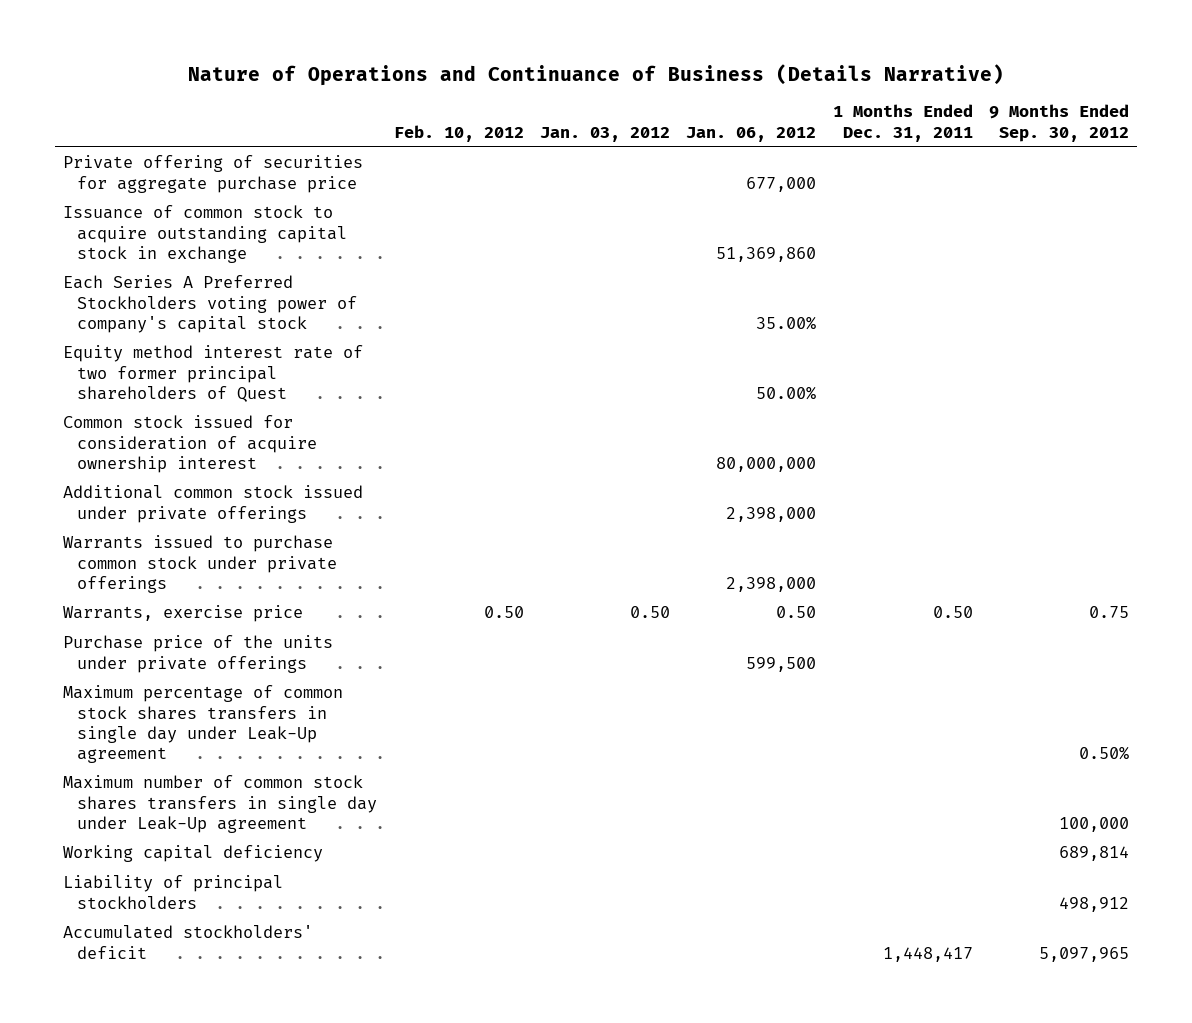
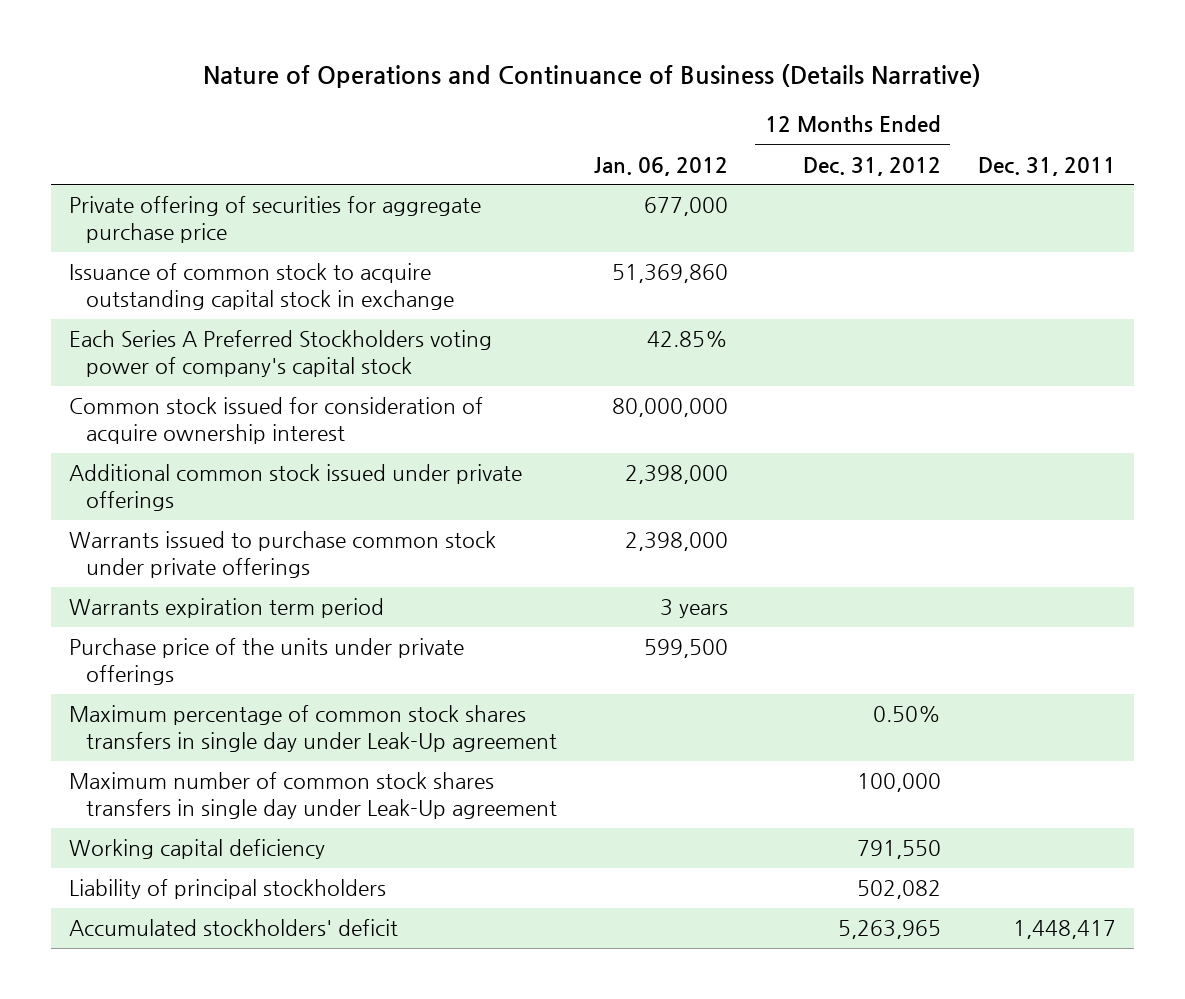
- | Feb. 10, 2012 | Jan. 03, 2012 | Jan. 06, 2012 | 1 Months Ended Dec. 31, 2011 | 9 Months Ended Sep. 30, 2012
+ | Jan. 06, 2012 | 12 Months Ended Dec. 31, 2012 | Dec. 31, 2011
- Each Series A Preferred Stockholders voting power of company's capital stock | | | 35.00% | |
- Equity method interest rate of two former principal shareholders of Quest | | | 50.00% | |
+ Each Series A Preferred Stockholders voting power of company's capital stock | 42.85% | |
- Warrants, exercise price | 0.50 | 0.50 | 0.50 | 0.50 | 0.75
+ Warrants expiration term period | 3 years | |

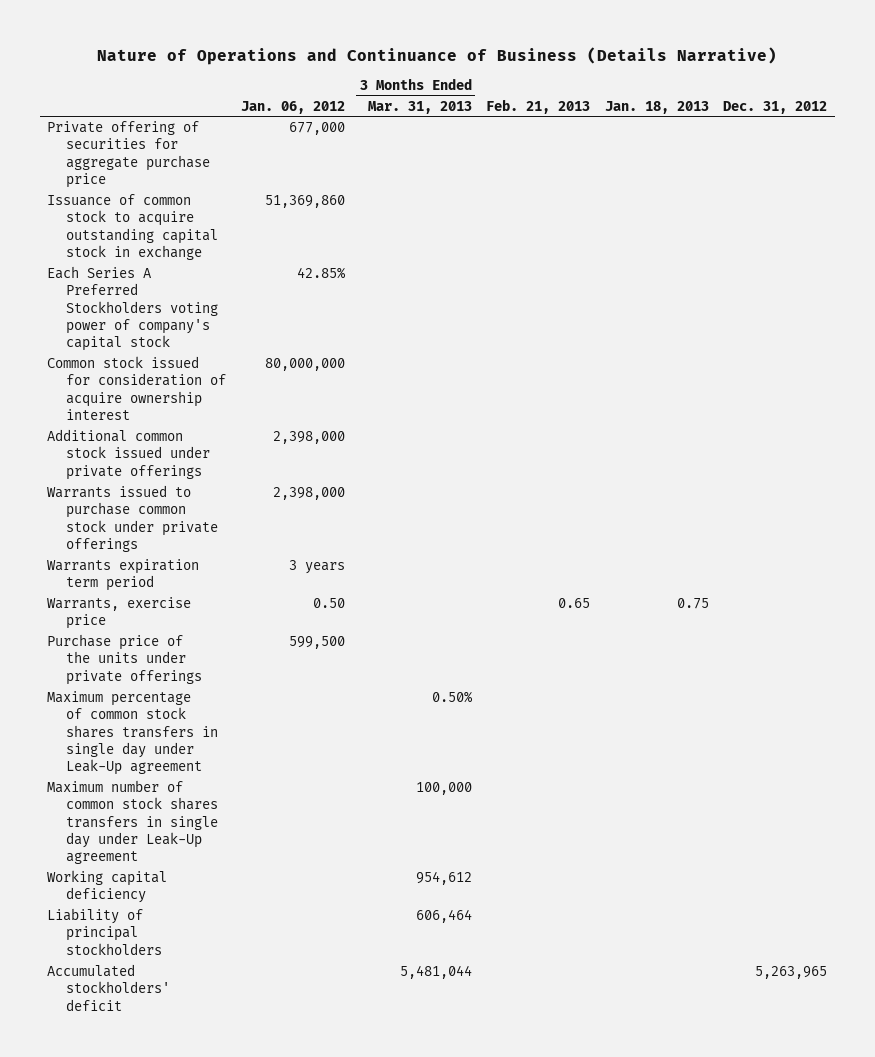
- | Jan. 06, 2012 | 12 Months Ended Dec. 31, 2012 | Dec. 31, 2011
+ | Jan. 06, 2012 | 3 Months Ended Mar. 31, 2013 | Feb. 21, 2013 | Jan. 18, 2013 | Dec. 31, 2012
+ Warrants, exercise price | 0.50 | | 0.65 | 0.75 |

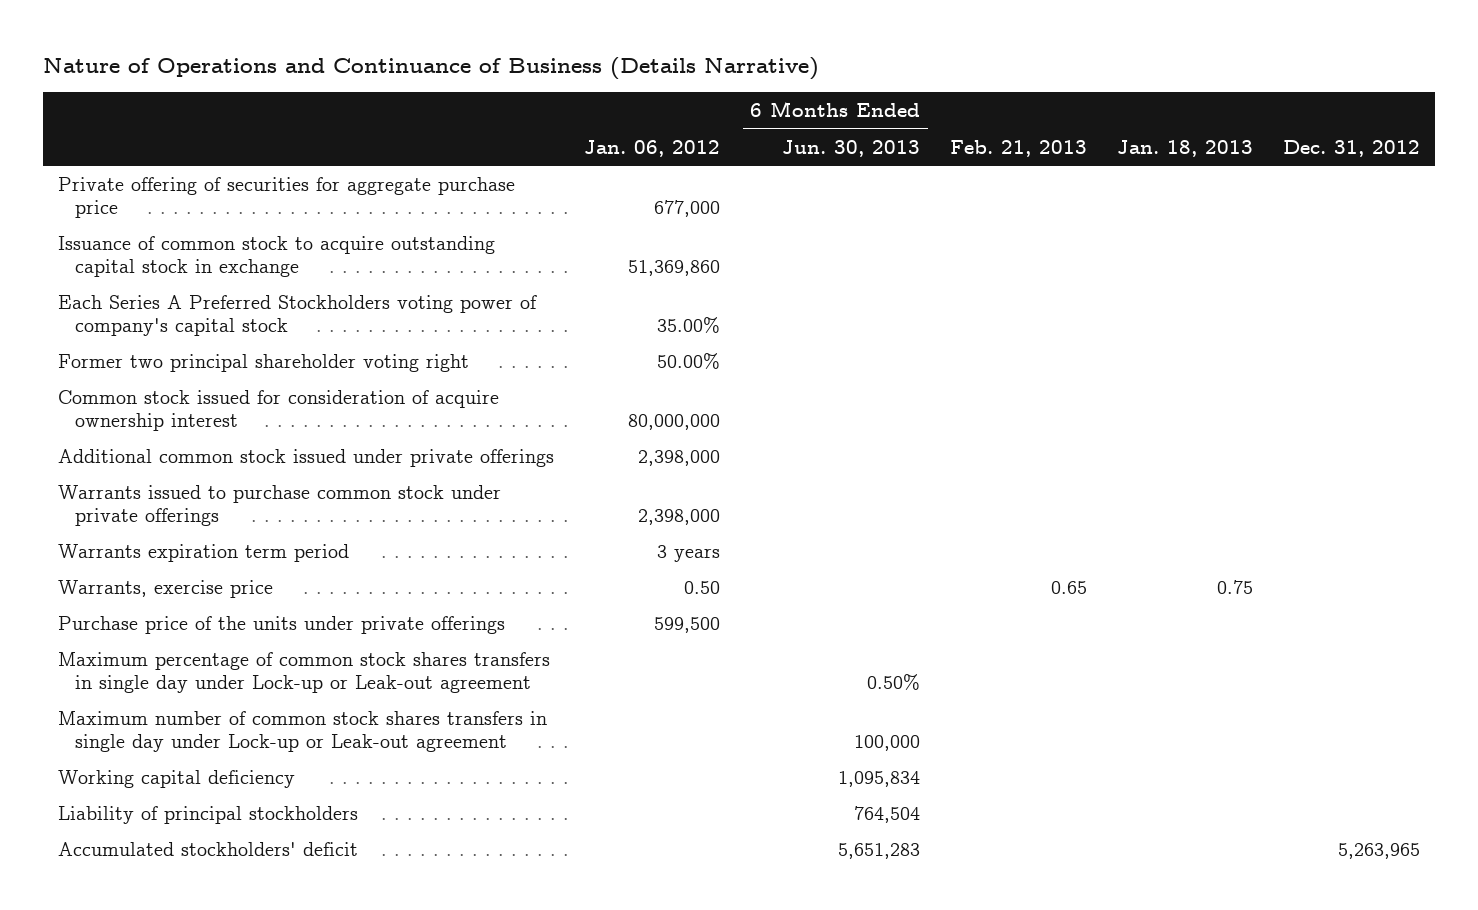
- | Jan. 06, 2012 | 3 Months Ended Mar. 31, 2013 | Feb. 21, 2013 | Jan. 18, 2013 | Dec. 31, 2012
+ | Jan. 06, 2012 | 6 Months Ended Jun. 30, 2013 | Feb. 21, 2013 | Jan. 18, 2013 | Dec. 31, 2012
- Each Series A Preferred Stockholders voting power of company's capital stock | 42.85% | | | |
+ Each Series A Preferred Stockholders voting power of company's capital stock | 35.00% | | | |
+ Former two principal shareholder voting right | 50.00% | | | |
- Maximum percentage of common stock shares transfers in single day under Leak-Up agreement | | 0.50% | | |
- Maximum number of common stock shares transfers in single day under Leak-Up agreement | | 100,000 | | |
+ Maximum percentage of common stock shares transfers in single day under Lock-up or Leak-out agreement | | 0.50% | | |
+ Maximum number of common stock shares transfers in single day under Lock-up or Leak-out agreement | | 100,000 | | |

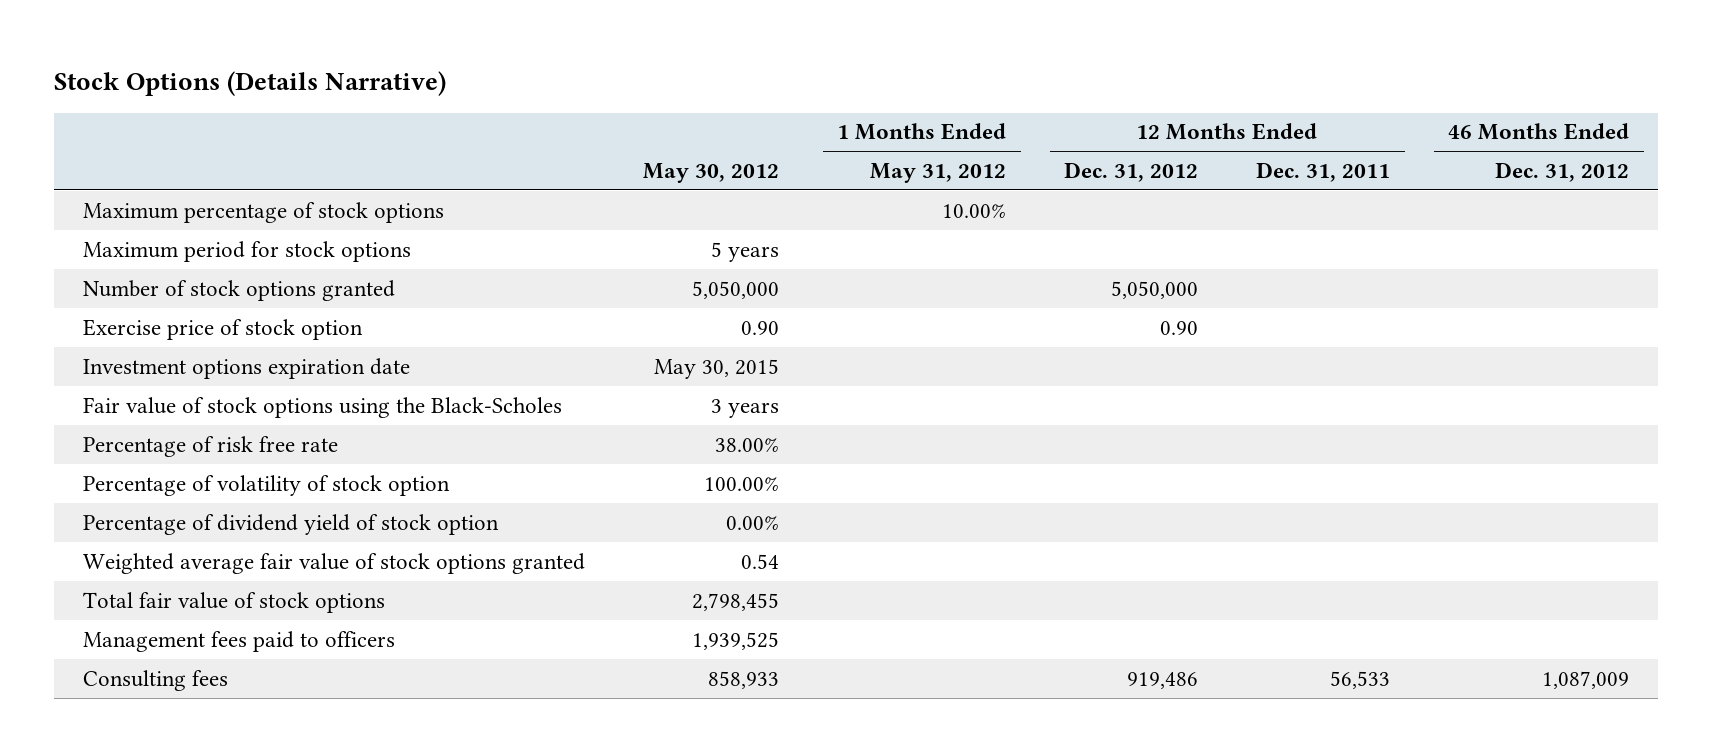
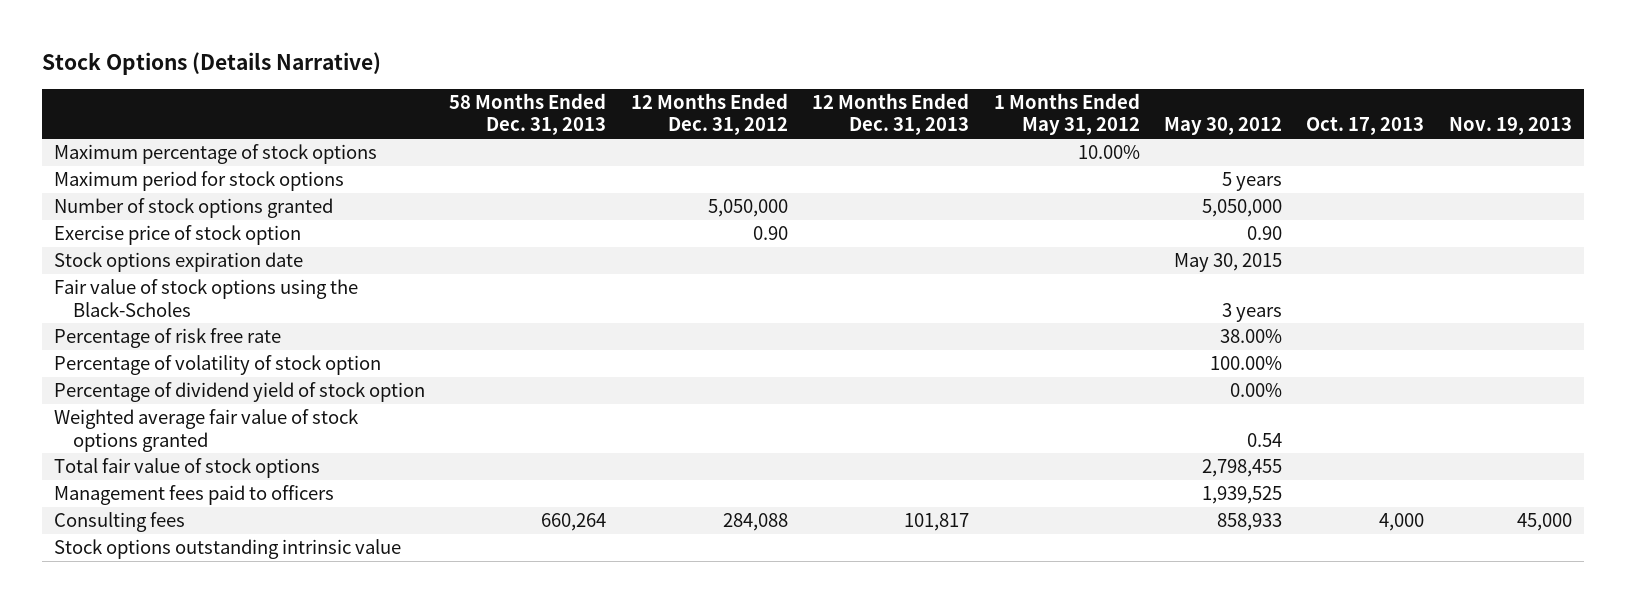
- | May 30, 2012 | 1 Months Ended May 31, 2012 | 12 Months Ended Dec. 31, 2012 | 12 Months Ended Dec. 31, 2011 | 46 Months Ended Dec. 31, 2012
+ | 58 Months Ended Dec. 31, 2013 | 12 Months Ended Dec. 31, 2012 | 12 Months Ended Dec. 31, 2013 | 1 Months Ended May 31, 2012 | May 30, 2012 | Oct. 17, 2013 | Nov. 19, 2013
- Investment options expiration date | May 30, 2015 | | | |
+ Stock options expiration date | | | | | May 30, 2015 | |
- Consulting fees | 858,933 | | 919,486 | 56,533 | 1,087,009
+ Consulting fees | 660,264 | 284,088 | 101,817 | | 858,933 | 4,000 | 45,000
+ Stock options outstanding intrinsic value

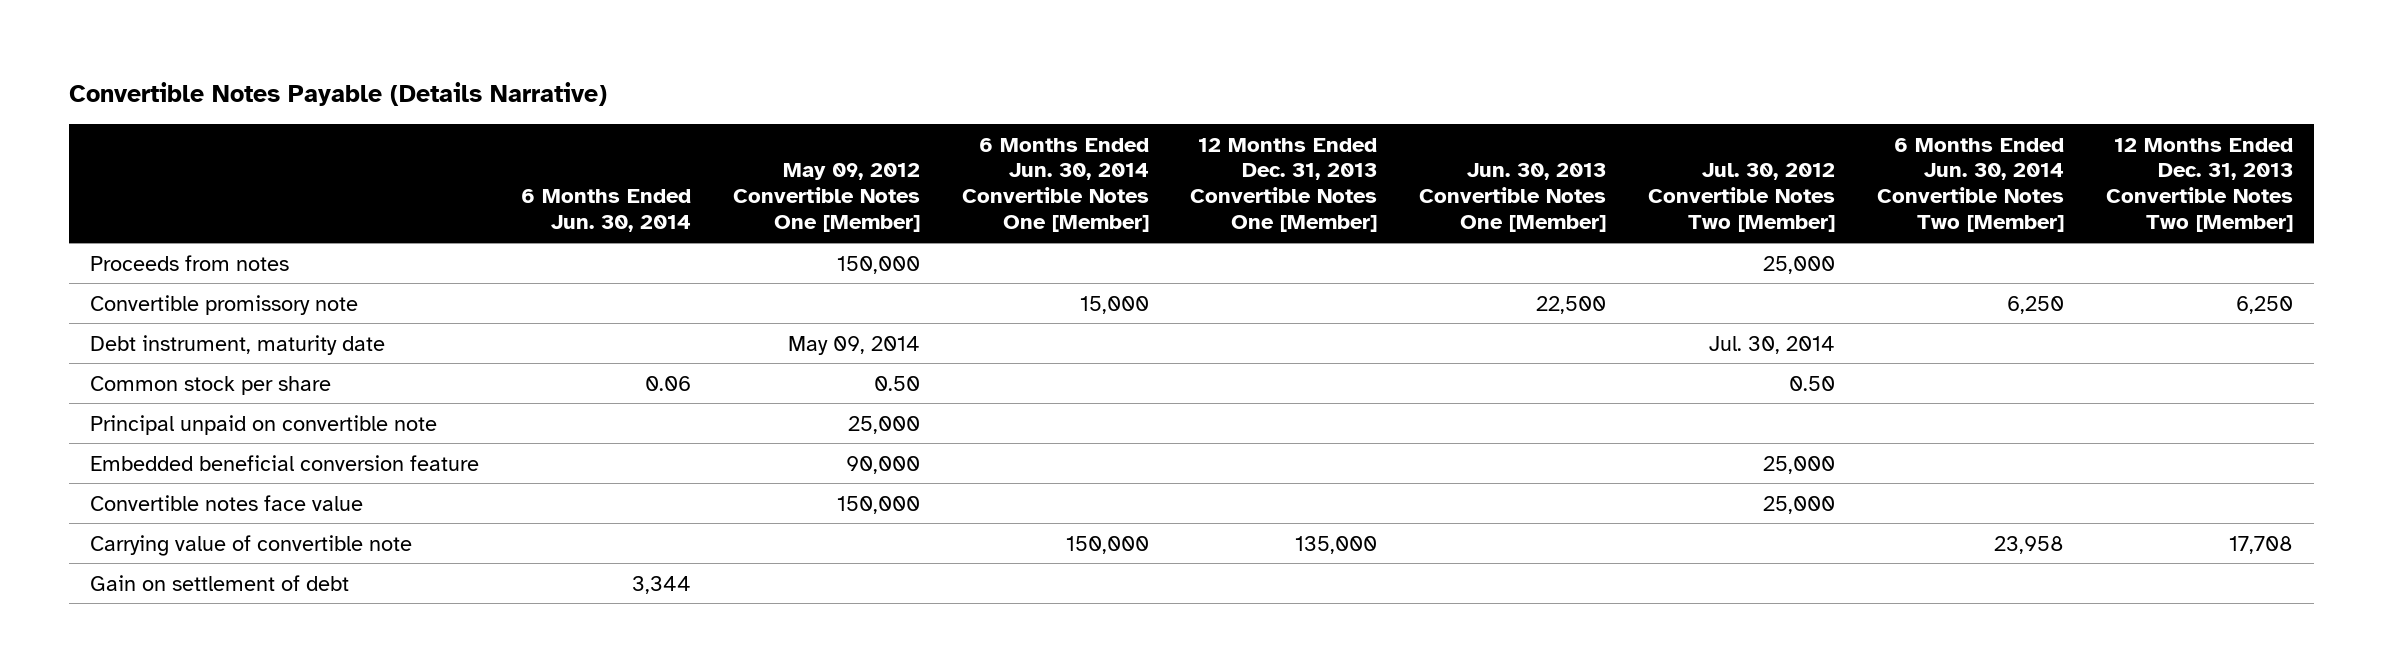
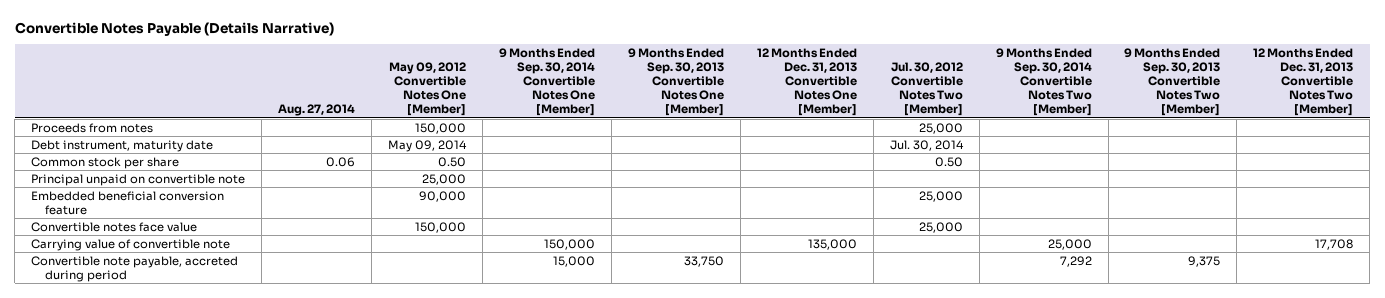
- | 6 Months Ended Jun. 30, 2014 | May 09, 2012 Convertible Notes One [Member] | 6 Months Ended Jun. 30, 2014 Convertible Notes One [Member] | 12 Months Ended Dec. 31, 2013 Convertible Notes One [Member] | Jun. 30, 2013 Convertible Notes One [Member] | Jul. 30, 2012 Convertible Notes Two [Member] | 6 Months Ended Jun. 30, 2014 Convertible Notes Two [Member] | 12 Months Ended Dec. 31, 2013 Convertible Notes Two [Member]
+ | Aug. 27, 2014 | May 09, 2012 Convertible Notes One [Member] | 9 Months Ended Sep. 30, 2014 Convertible Notes One [Member] | 9 Months Ended Sep. 30, 2013 Convertible Notes One [Member] | 12 Months Ended Dec. 31, 2013 Convertible Notes One [Member] | Jul. 30, 2012 Convertible Notes Two [Member] | 9 Months Ended Sep. 30, 2014 Convertible Notes Two [Member] | 9 Months Ended Sep. 30, 2013 Convertible Notes Two [Member] | 12 Months Ended Dec. 31, 2013 Convertible Notes Two [Member]
- Convertible promissory note | | | 15,000 | | 22,500 | | 6,250 | 6,250
- Gain on settlement of debt | 3,344 | | | | | | |
+ Convertible note payable, accreted during period | | | 15,000 | 33,750 | | | 7,292 | 9,375 |

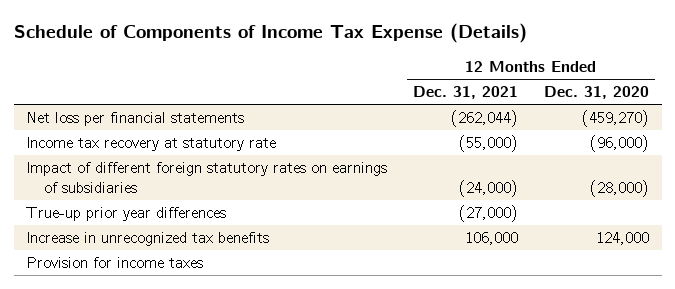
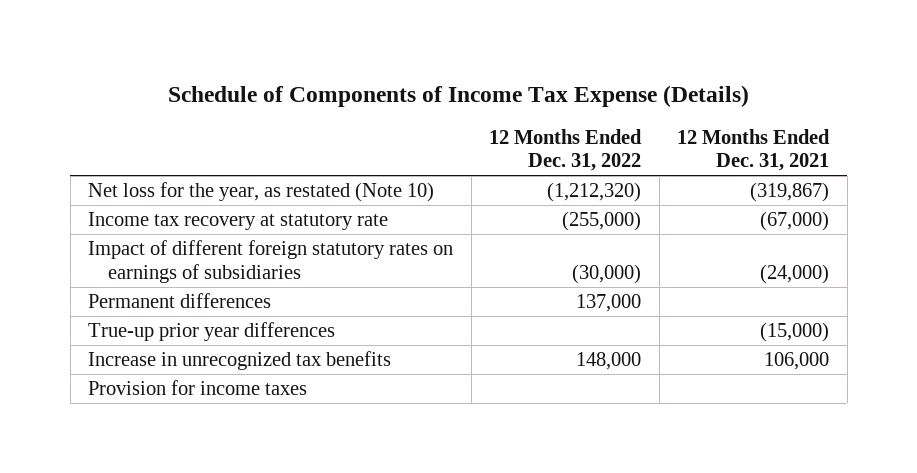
- | 12 Months Ended Dec. 31, 2021 | 12 Months Ended Dec. 31, 2020
+ | 12 Months Ended Dec. 31, 2022 | 12 Months Ended Dec. 31, 2021
- Net loss per financial statements | (262,044) | (459,270)
- Income tax recovery at statutory rate | (55,000) | (96,000)
+ Net loss for the year, as restated (Note 10) | (1,212,320) | (319,867)
+ Income tax recovery at statutory rate | (255,000) | (67,000)
- True-up prior year differences | (27,000) |
+ Permanent differences | 137,000 |
+ True-up prior year differences | | (15,000)

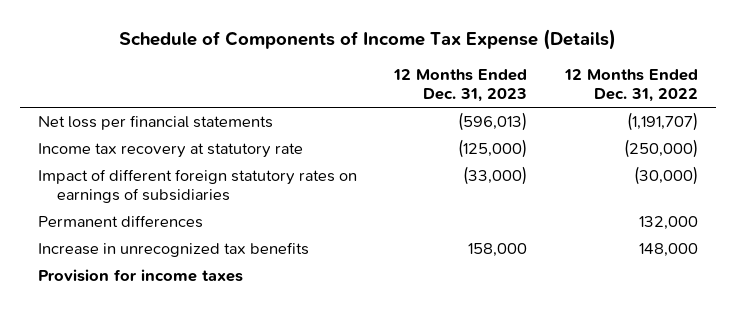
- | 12 Months Ended Dec. 31, 2022 | 12 Months Ended Dec. 31, 2021
+ | 12 Months Ended Dec. 31, 2023 | 12 Months Ended Dec. 31, 2022
- Net loss for the year, as restated (Note 10) | (1,212,320) | (319,867)
- Income tax recovery at statutory rate | (255,000) | (67,000)
+ Net loss per financial statements | (596,013) | (1,191,707)
+ Income tax recovery at statutory rate | (125,000) | (250,000)
- Permanent differences | 137,000 |
- True-up prior year differences | | (15,000)
+ Permanent differences | | 132,000

